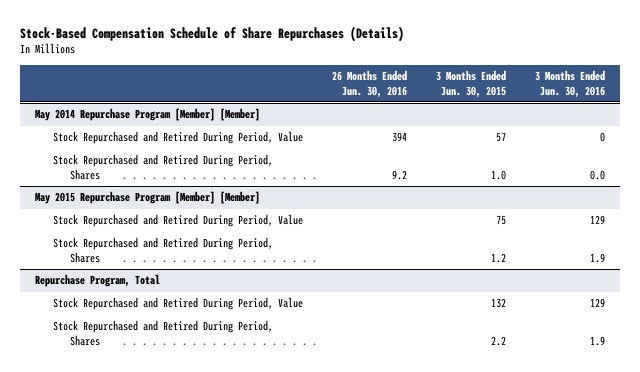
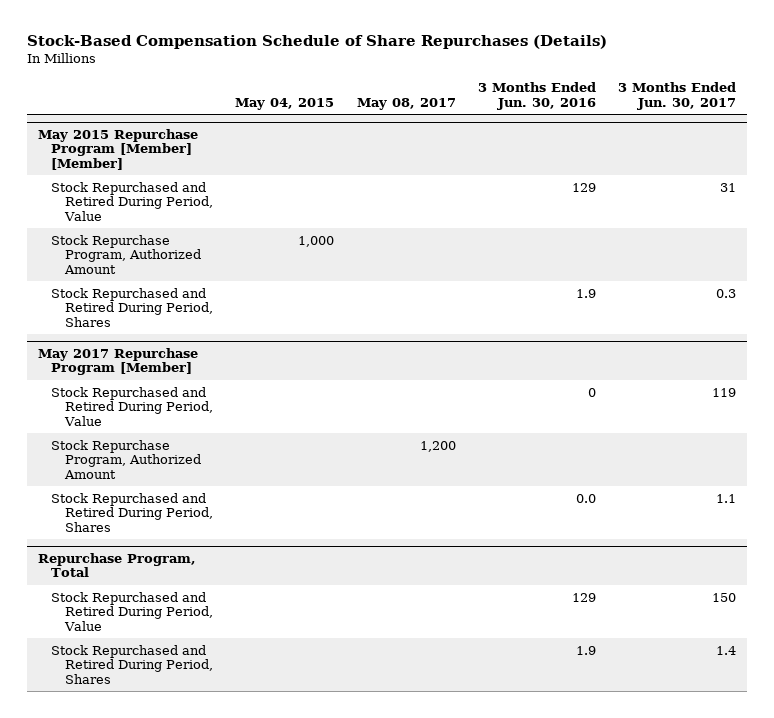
- | 26 Months Ended Jun. 30, 2016 | 3 Months Ended Jun. 30, 2015 | 3 Months Ended Jun. 30, 2016
+ | May 04, 2015 | May 08, 2017 | 3 Months Ended Jun. 30, 2016 | 3 Months Ended Jun. 30, 2017
- May 2014 Repurchase Program [Member] [Member]
- Stock Repurchased and Retired During Period, Value | 394 | 57 | 0
- Stock Repurchased and Retired During Period, Shares | 9.2 | 1.0 | 0.0
@ May 2015 Repurchase Program [Member] [Member]
+ Stock Repurchase Program, Authorized Amount | 1,000 | | |
+ May 2017 Repurchase Program [Member]
+ Stock Repurchased and Retired During Period, Value | | | 0 | 119
+ Stock Repurchase Program, Authorized Amount | | 1,200 | |
+ Stock Repurchased and Retired During Period, Shares | | | 0.0 | 1.1

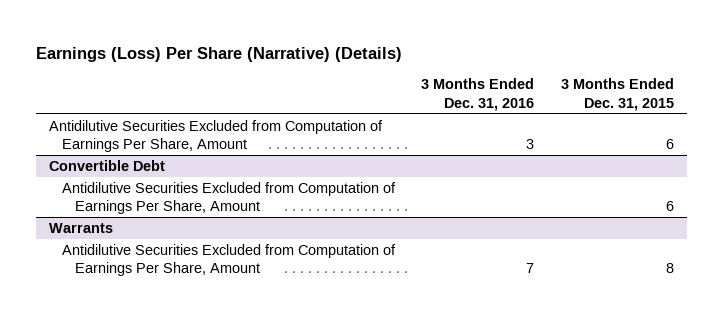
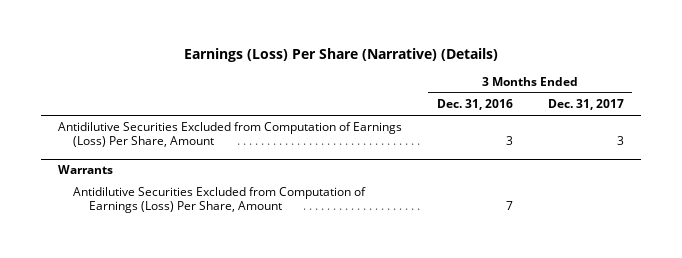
- | 3 Months Ended Dec. 31, 2016 | 3 Months Ended Dec. 31, 2015
+ | 3 Months Ended Dec. 31, 2016 | 3 Months Ended Dec. 31, 2017
- Antidilutive Securities Excluded from Computation of Earnings Per Share, Amount | 3 | 6
- Convertible Debt
- Antidilutive Securities Excluded from Computation of Earnings Per Share, Amount | | 6
+ Antidilutive Securities Excluded from Computation of Earnings (Loss) Per Share, Amount | 3 | 3
@ Warrants
- Antidilutive Securities Excluded from Computation of Earnings Per Share, Amount | 7 | 8
+ Antidilutive Securities Excluded from Computation of Earnings (Loss) Per Share, Amount | 7 |

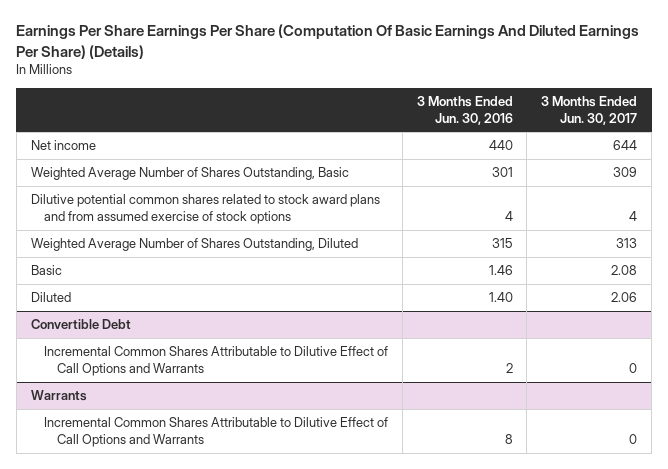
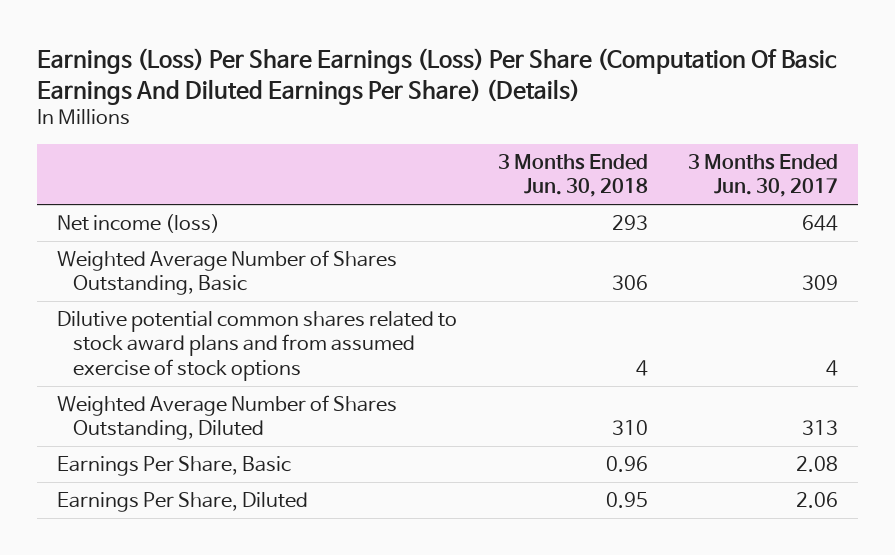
- Earnings Per Share Earnings Per Share (Computation Of Basic Earnings And Diluted Earnings Per Share) (Details)
+ Earnings (Loss) Per Share Earnings (Loss) Per Share (Computation Of Basic Earnings And Diluted Earnings Per Share) (Details)
- | 3 Months Ended Jun. 30, 2016 | 3 Months Ended Jun. 30, 2017
+ | 3 Months Ended Jun. 30, 2018 | 3 Months Ended Jun. 30, 2017
- Net income | 440 | 644
+ Net income (loss) | 293 | 644
- Basic | 1.46 | 2.08
- Diluted | 1.40 | 2.06
- Convertible Debt
- Incremental Common Shares Attributable to Dilutive Effect of Call Options and Warrants | 2 | 0
- Warrants
- Incremental Common Shares Attributable to Dilutive Effect of Call Options and Warrants | 8 | 0
+ Earnings Per Share, Basic | 0.96 | 2.08
+ Earnings Per Share, Diluted | 0.95 | 2.06

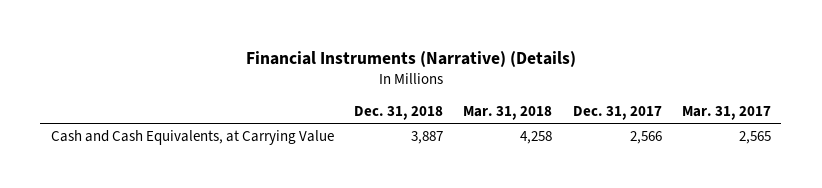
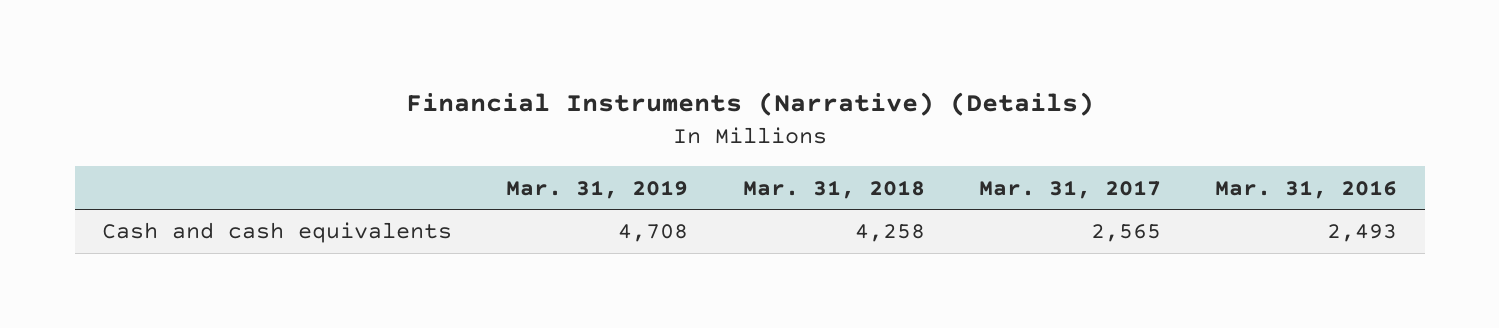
- | Dec. 31, 2018 | Mar. 31, 2018 | Dec. 31, 2017 | Mar. 31, 2017
+ | Mar. 31, 2019 | Mar. 31, 2018 | Mar. 31, 2017 | Mar. 31, 2016
- Cash and Cash Equivalents, at Carrying Value | 3,887 | 4,258 | 2,566 | 2,565
+ Cash and cash equivalents | 4,708 | 4,258 | 2,565 | 2,493

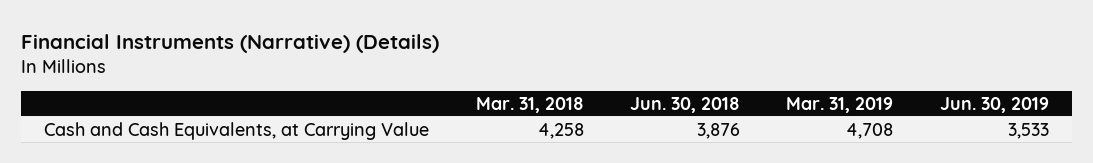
- | Mar. 31, 2019 | Mar. 31, 2018 | Mar. 31, 2017 | Mar. 31, 2016
+ | Mar. 31, 2018 | Jun. 30, 2018 | Mar. 31, 2019 | Jun. 30, 2019
- Cash and cash equivalents | 4,708 | 4,258 | 2,565 | 2,493
+ Cash and Cash Equivalents, at Carrying Value | 4,258 | 3,876 | 4,708 | 3,533

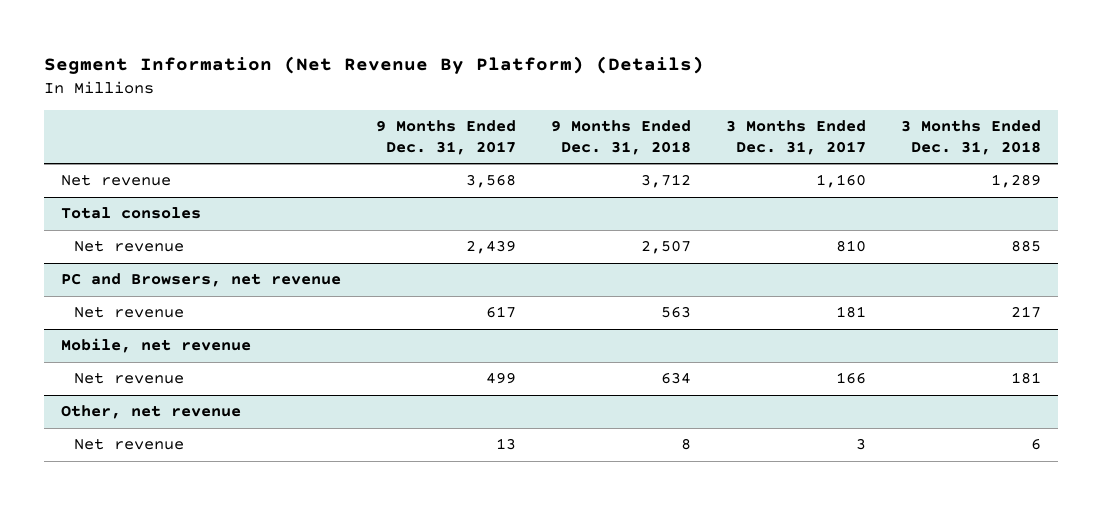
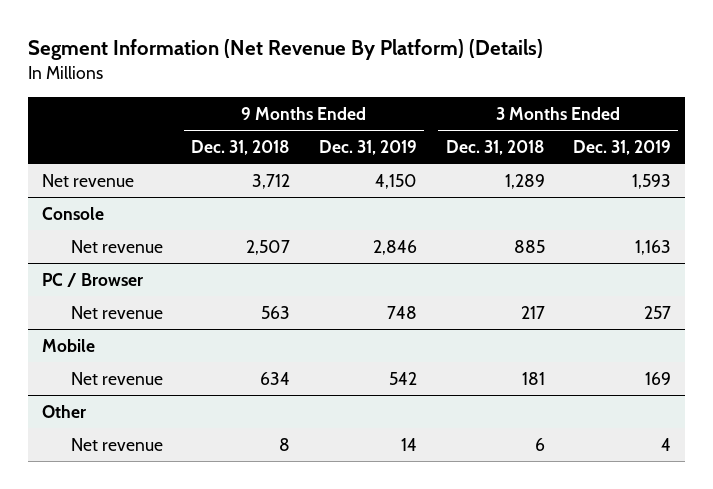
- | 9 Months Ended Dec. 31, 2017 | 9 Months Ended Dec. 31, 2018 | 3 Months Ended Dec. 31, 2017 | 3 Months Ended Dec. 31, 2018
+ | 9 Months Ended Dec. 31, 2018 | 9 Months Ended Dec. 31, 2019 | 3 Months Ended Dec. 31, 2018 | 3 Months Ended Dec. 31, 2019
- Total consoles
+ Console
- PC and Browsers, net revenue
+ PC / Browser
- Mobile, net revenue
+ Mobile
- Other, net revenue
+ Other

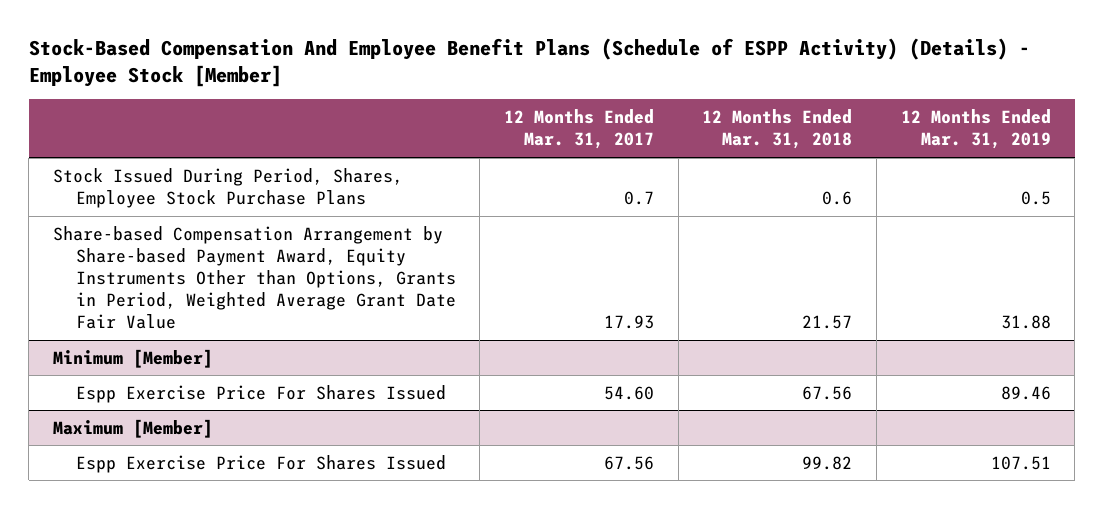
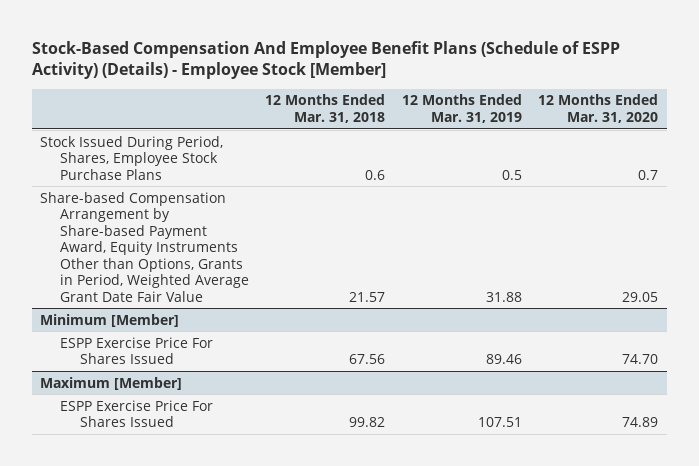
- | 12 Months Ended Mar. 31, 2017 | 12 Months Ended Mar. 31, 2018 | 12 Months Ended Mar. 31, 2019
+ | 12 Months Ended Mar. 31, 2018 | 12 Months Ended Mar. 31, 2019 | 12 Months Ended Mar. 31, 2020
@ Minimum [Member]
- Espp Exercise Price For Shares Issued | 54.60 | 67.56 | 89.46
+ ESPP Exercise Price For Shares Issued | 67.56 | 89.46 | 74.70
@ Maximum [Member]
- Espp Exercise Price For Shares Issued | 67.56 | 99.82 | 107.51
+ ESPP Exercise Price For Shares Issued | 99.82 | 107.51 | 74.89

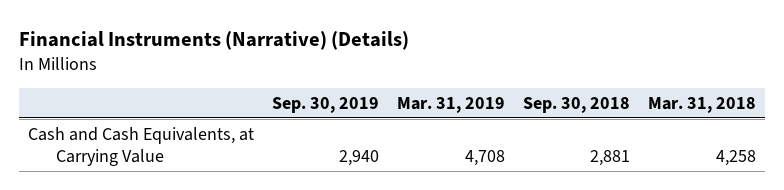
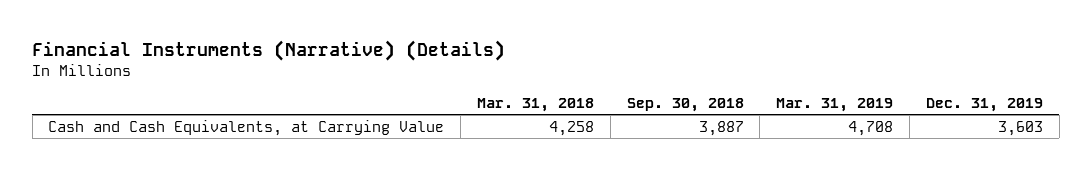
- | Sep. 30, 2019 | Mar. 31, 2019 | Sep. 30, 2018 | Mar. 31, 2018
+ | Mar. 31, 2018 | Sep. 30, 2018 | Mar. 31, 2019 | Dec. 31, 2019
- Cash and Cash Equivalents, at Carrying Value | 2,940 | 4,708 | 2,881 | 4,258
+ Cash and Cash Equivalents, at Carrying Value | 4,258 | 3,887 | 4,708 | 3,603

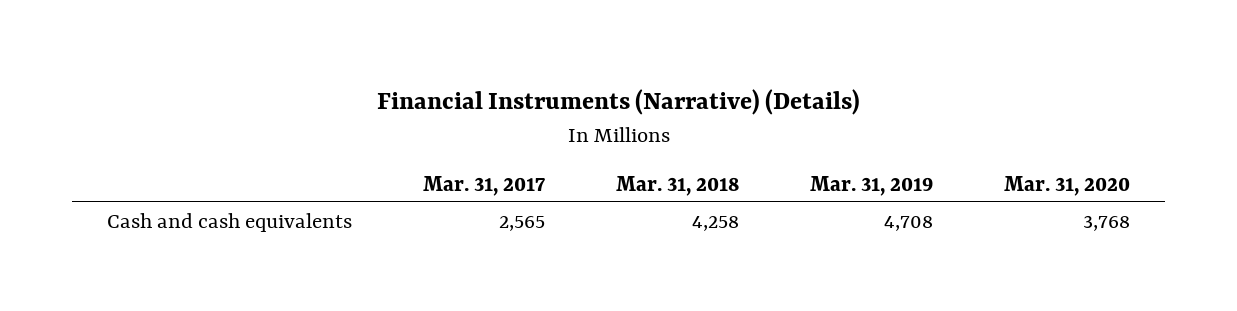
- | Mar. 31, 2018 | Sep. 30, 2018 | Mar. 31, 2019 | Dec. 31, 2019
+ | Mar. 31, 2017 | Mar. 31, 2018 | Mar. 31, 2019 | Mar. 31, 2020
- Cash and Cash Equivalents, at Carrying Value | 4,258 | 3,887 | 4,708 | 3,603
+ Cash and cash equivalents | 2,565 | 4,258 | 4,708 | 3,768

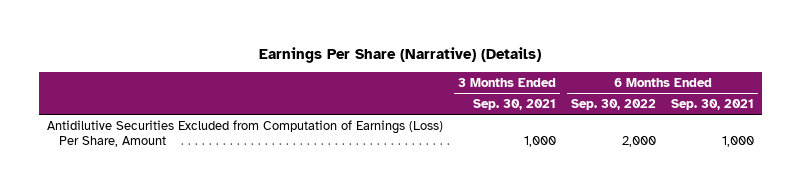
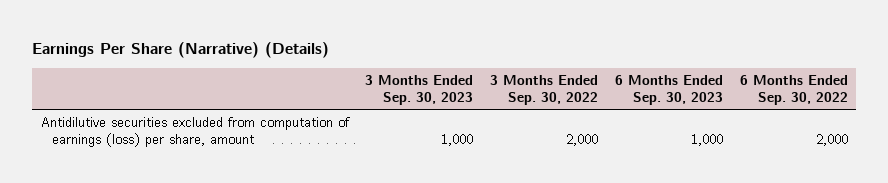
- | 3 Months Ended Sep. 30, 2021 | 6 Months Ended Sep. 30, 2022 | 6 Months Ended Sep. 30, 2021
+ | 3 Months Ended Sep. 30, 2023 | 3 Months Ended Sep. 30, 2022 | 6 Months Ended Sep. 30, 2023 | 6 Months Ended Sep. 30, 2022
- Antidilutive Securities Excluded from Computation of Earnings (Loss) Per Share, Amount | 1,000 | 2,000 | 1,000
+ Antidilutive securities excluded from computation of earnings (loss) per share, amount | 1,000 | 2,000 | 1,000 | 2,000

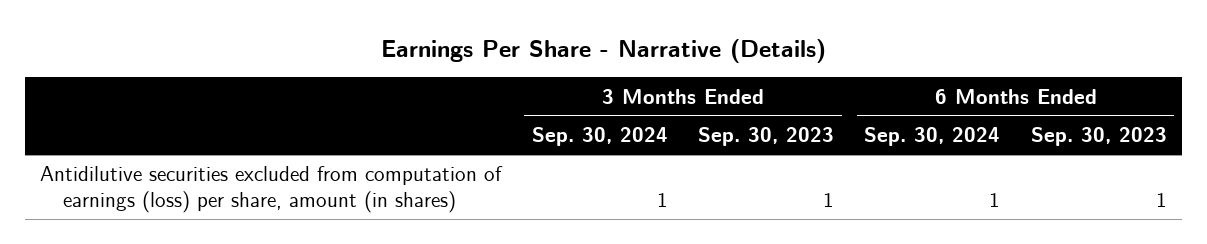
- Earnings Per Share (Narrative) (Details)
+ Earnings Per Share - Narrative (Details)
- | 3 Months Ended Sep. 30, 2023 | 3 Months Ended Sep. 30, 2022 | 6 Months Ended Sep. 30, 2023 | 6 Months Ended Sep. 30, 2022
+ | 3 Months Ended Sep. 30, 2024 | 3 Months Ended Sep. 30, 2023 | 6 Months Ended Sep. 30, 2024 | 6 Months Ended Sep. 30, 2023
- Antidilutive securities excluded from computation of earnings (loss) per share, amount | 1,000 | 2,000 | 1,000 | 2,000
+ Antidilutive securities excluded from computation of earnings (loss) per share, amount (in shares) | 1 | 1 | 1 | 1

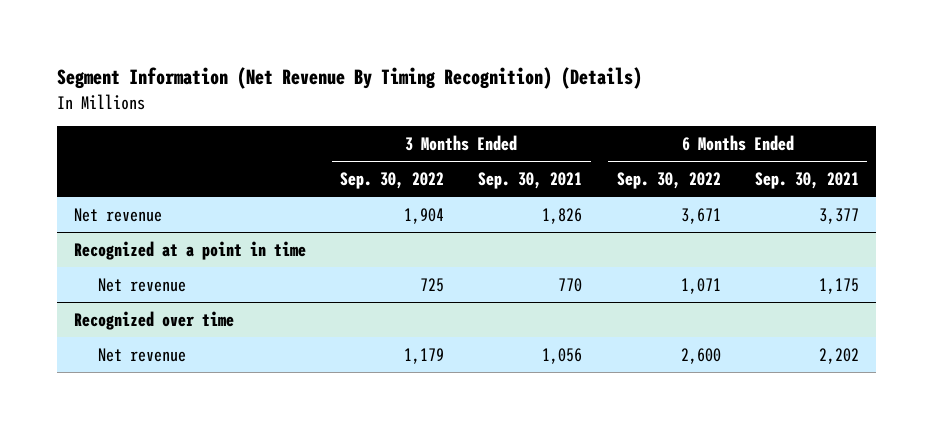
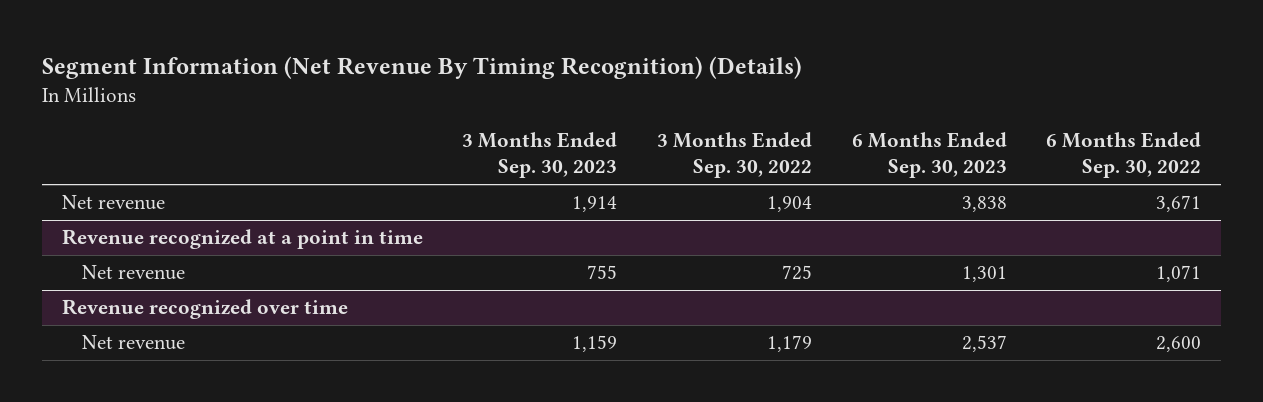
- | 3 Months Ended Sep. 30, 2022 | 3 Months Ended Sep. 30, 2021 | 6 Months Ended Sep. 30, 2022 | 6 Months Ended Sep. 30, 2021
+ | 3 Months Ended Sep. 30, 2023 | 3 Months Ended Sep. 30, 2022 | 6 Months Ended Sep. 30, 2023 | 6 Months Ended Sep. 30, 2022
- Recognized at a point in time
+ Revenue recognized at a point in time
- Recognized over time
+ Revenue recognized over time

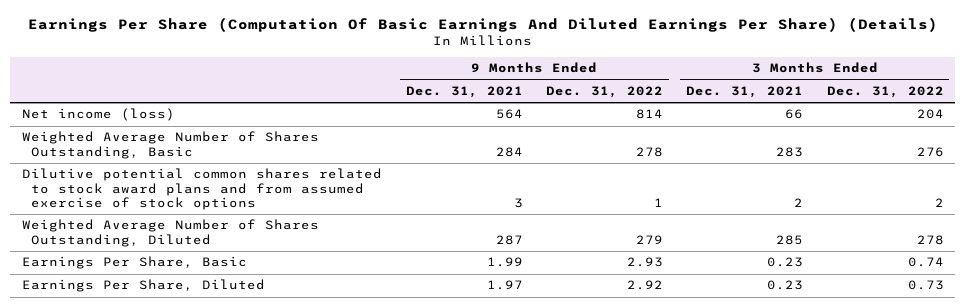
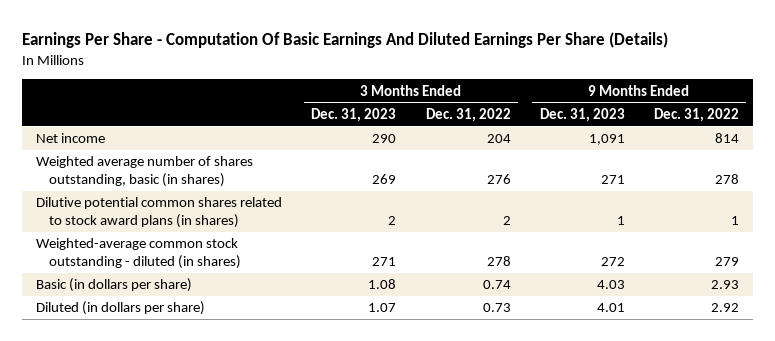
- Earnings Per Share (Computation Of Basic Earnings And Diluted Earnings Per Share) (Details)
+ Earnings Per Share - Computation Of Basic Earnings And Diluted Earnings Per Share (Details)
- | 9 Months Ended Dec. 31, 2021 | 9 Months Ended Dec. 31, 2022 | 3 Months Ended Dec. 31, 2021 | 3 Months Ended Dec. 31, 2022
+ | 3 Months Ended Dec. 31, 2023 | 3 Months Ended Dec. 31, 2022 | 9 Months Ended Dec. 31, 2023 | 9 Months Ended Dec. 31, 2022
- Net income (loss) | 564 | 814 | 66 | 204
- Weighted Average Number of Shares Outstanding, Basic | 284 | 278 | 283 | 276
- Dilutive potential common shares related to stock award plans and from assumed exercise of stock options | 3 | 1 | 2 | 2
- Weighted Average Number of Shares Outstanding, Diluted | 287 | 279 | 285 | 278
- Earnings Per Share, Basic | 1.99 | 2.93 | 0.23 | 0.74
- Earnings Per Share, Diluted | 1.97 | 2.92 | 0.23 | 0.73
+ Net income | 290 | 204 | 1,091 | 814
+ Weighted average number of shares outstanding, basic (in shares) | 269 | 276 | 271 | 278
+ Dilutive potential common shares related to stock award plans (in shares) | 2 | 2 | 1 | 1
+ Weighted-average common stock outstanding - diluted (in shares) | 271 | 278 | 272 | 279
+ Basic (in dollars per share) | 1.08 | 0.74 | 4.03 | 2.93
+ Diluted (in dollars per share) | 1.07 | 0.73 | 4.01 | 2.92

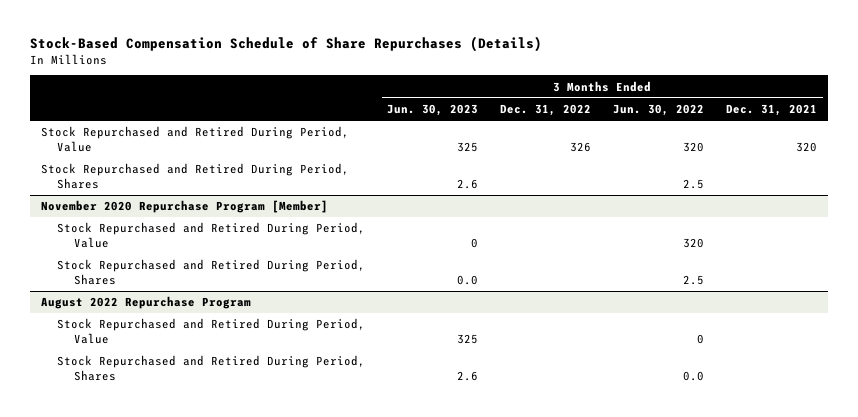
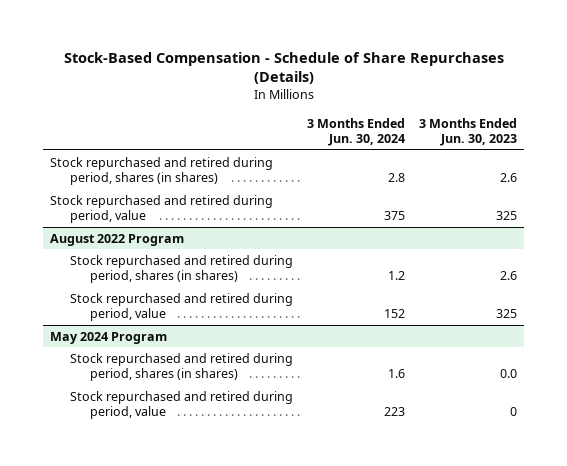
- Stock-Based Compensation Schedule of Share Repurchases (Details)
+ Stock-Based Compensation - Schedule of Share Repurchases (Details)
- | 3 Months Ended Jun. 30, 2023 | 3 Months Ended Dec. 31, 2022 | 3 Months Ended Jun. 30, 2022 | 3 Months Ended Dec. 31, 2021
+ | 3 Months Ended Jun. 30, 2024 | 3 Months Ended Jun. 30, 2023
- Stock Repurchased and Retired During Period, Value | 325 | 326 | 320 | 320
- Stock Repurchased and Retired During Period, Shares | 2.6 | | 2.5 |
- November 2020 Repurchase Program [Member]
- Stock Repurchased and Retired During Period, Value | 0 | | 320 |
- Stock Repurchased and Retired During Period, Shares | 0.0 | | 2.5 |
- August 2022 Repurchase Program
- Stock Repurchased and Retired During Period, Value | 325 | | 0 |
- Stock Repurchased and Retired During Period, Shares | 2.6 | | 0.0 |
+ Stock repurchased and retired during period, shares (in shares) | 2.8 | 2.6
+ Stock repurchased and retired during period, value | 375 | 325
+ August 2022 Program
+ Stock repurchased and retired during period, shares (in shares) | 1.2 | 2.6
+ Stock repurchased and retired during period, value | 152 | 325
+ May 2024 Program
+ Stock repurchased and retired during period, shares (in shares) | 1.6 | 0.0
+ Stock repurchased and retired during period, value | 223 | 0

